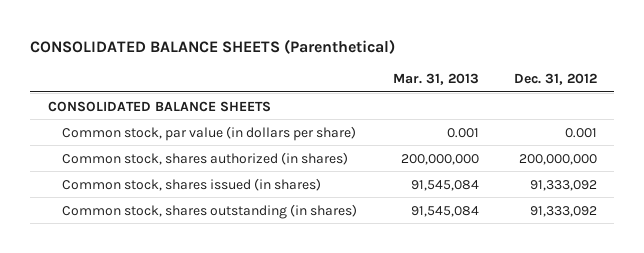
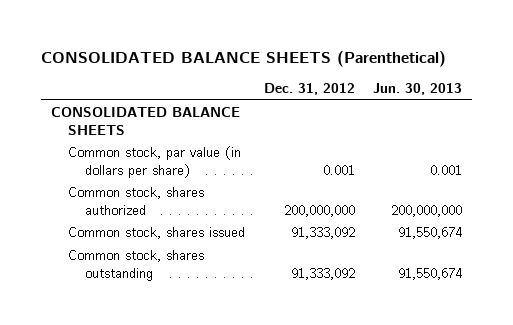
- | Mar. 31, 2013 | Dec. 31, 2012
+ | Dec. 31, 2012 | Jun. 30, 2013
- Common stock, shares authorized (in shares) | 200,000,000 | 200,000,000
- Common stock, shares issued (in shares) | 91,545,084 | 91,333,092
- Common stock, shares outstanding (in shares) | 91,545,084 | 91,333,092
+ Common stock, shares authorized | 200,000,000 | 200,000,000
+ Common stock, shares issued | 91,333,092 | 91,550,674
+ Common stock, shares outstanding | 91,333,092 | 91,550,674

